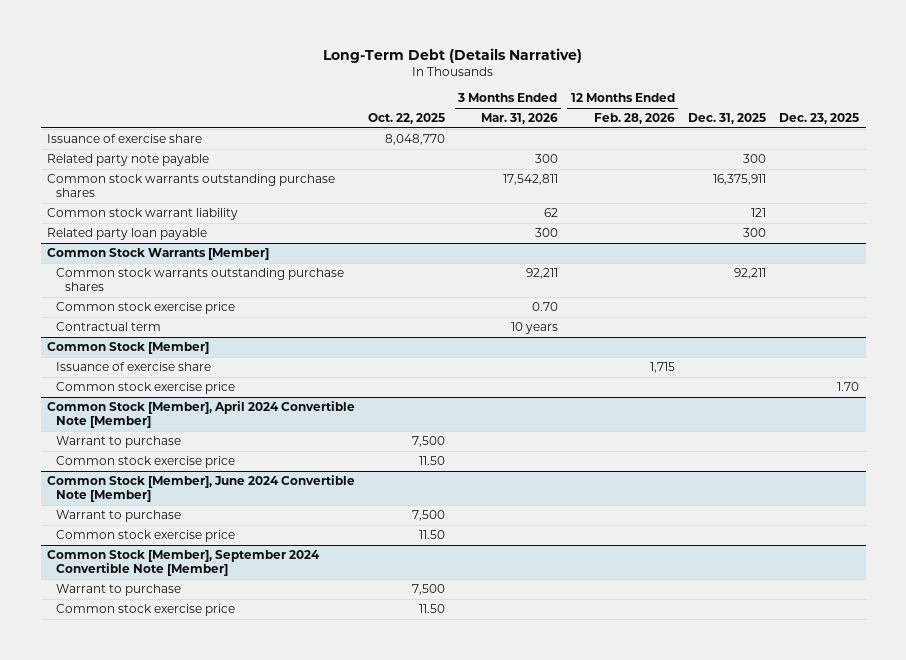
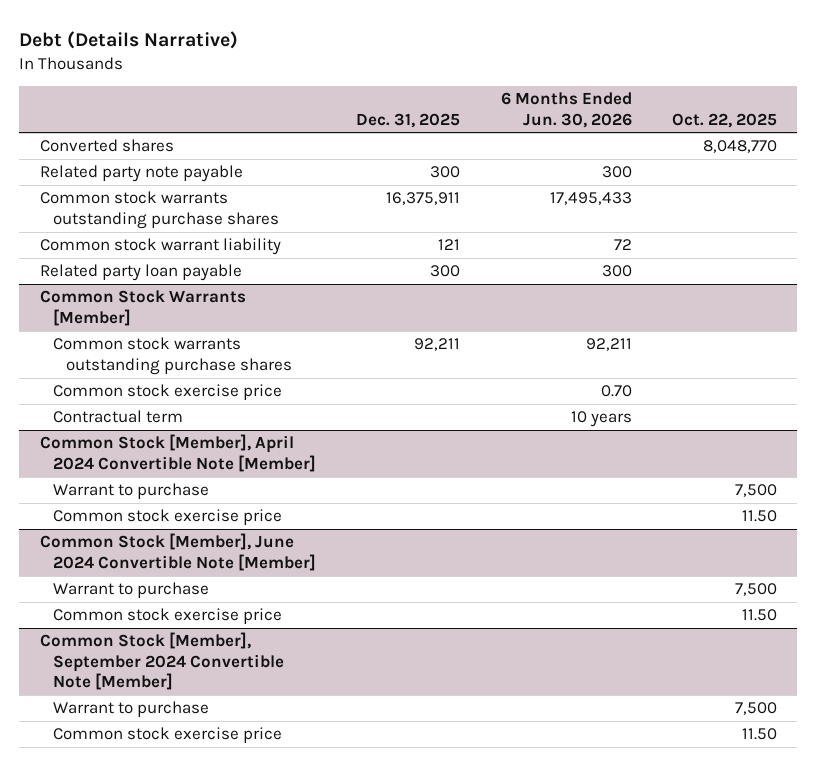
- Long-Term Debt (Details Narrative)
+ Debt (Details Narrative)
- | Oct. 22, 2025 | 3 Months Ended Mar. 31, 2026 | 12 Months Ended Feb. 28, 2026 | Dec. 31, 2025 | Dec. 23, 2025
+ | Dec. 31, 2025 | 6 Months Ended Jun. 30, 2026 | Oct. 22, 2025
- Issuance of exercise share | 8,048,770 | | | |
+ Converted shares | | | 8,048,770
- Common Stock [Member]
- Issuance of exercise share | | | 1,715 | |
- Common stock exercise price | | | | | 1.70

